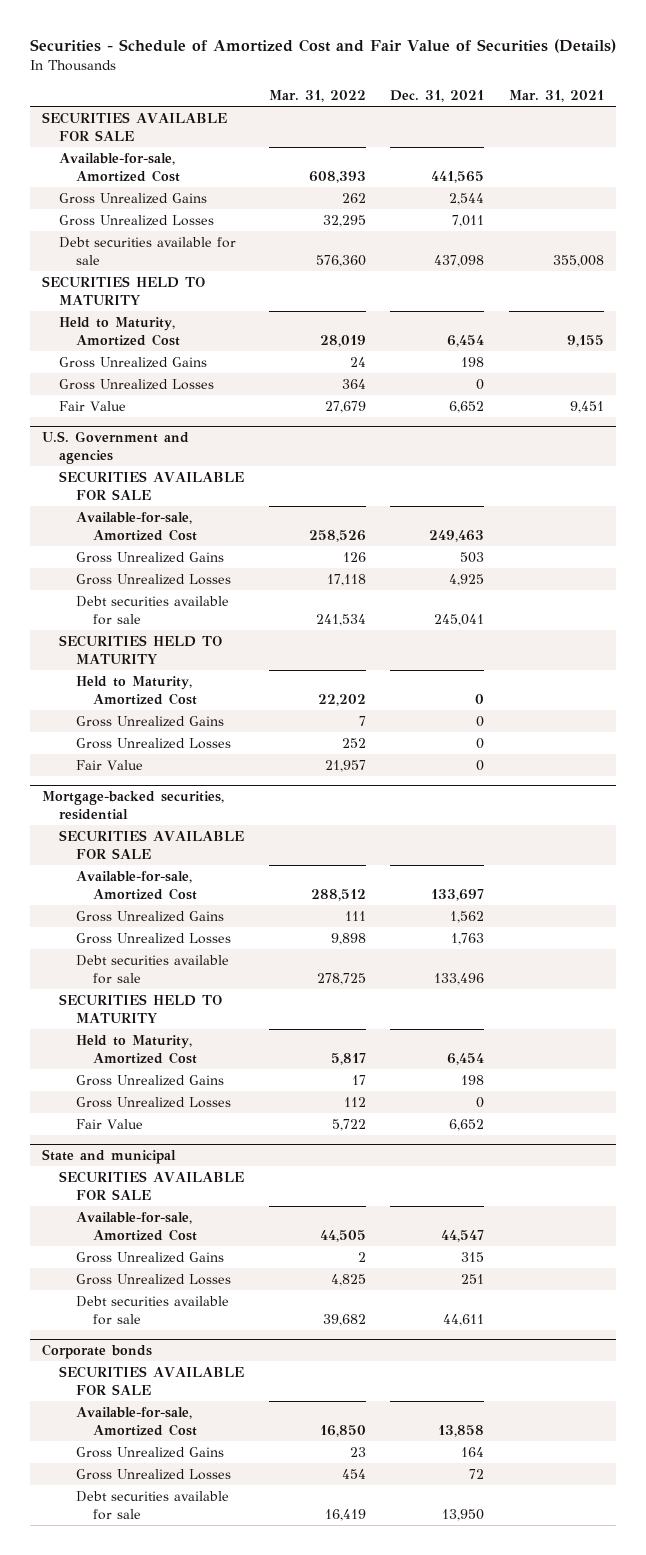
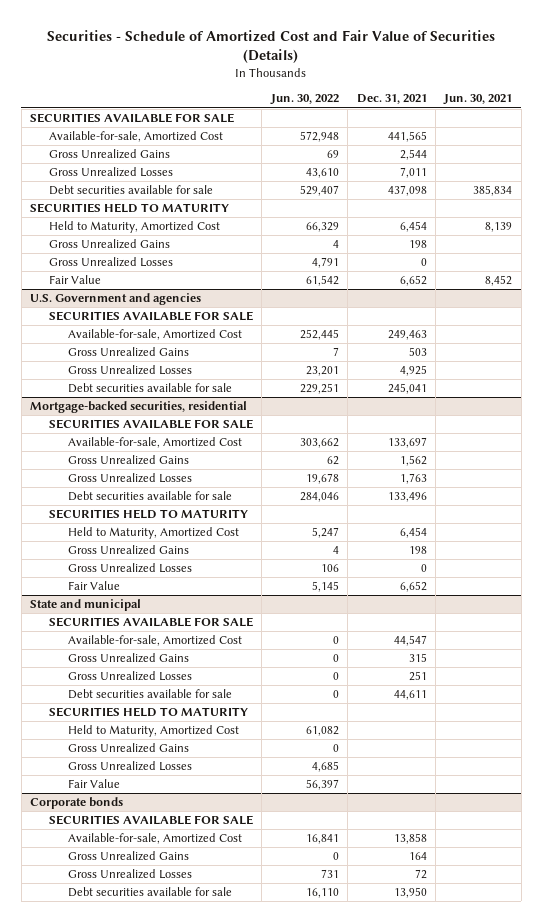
- | Mar. 31, 2022 | Dec. 31, 2021 | Mar. 31, 2021
+ | Jun. 30, 2022 | Dec. 31, 2021 | Jun. 30, 2021
@ U.S. Government and agencies
- SECURITIES HELD TO MATURITY
- Held to Maturity, Amortized Cost | 22,202 | 0 |
- Gross Unrealized Gains | 7 | 0 |
- Gross Unrealized Losses | 252 | 0 |
- Fair Value | 21,957 | 0 |
@ State and municipal
+ SECURITIES HELD TO MATURITY
+ Held to Maturity, Amortized Cost | 61,082 | |
+ Gross Unrealized Gains | 0 | |
+ Gross Unrealized Losses | 4,685 | |
+ Fair Value | 56,397 | |

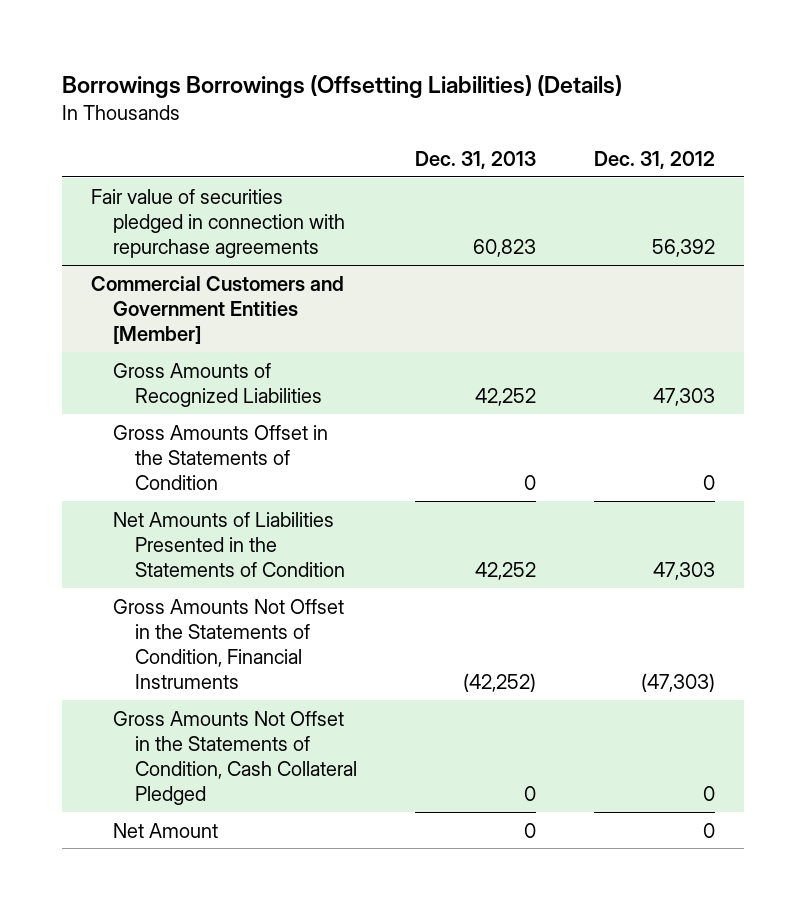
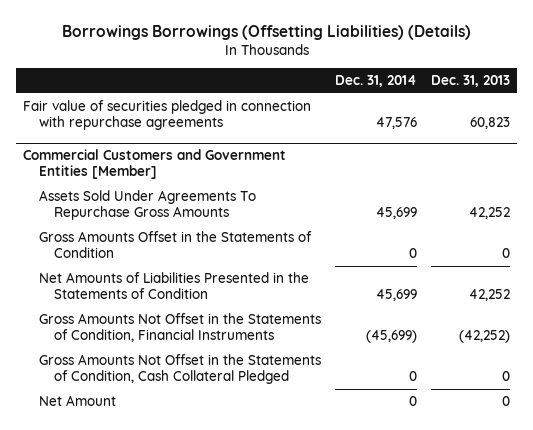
- | Dec. 31, 2013 | Dec. 31, 2012
+ | Dec. 31, 2014 | Dec. 31, 2013
@ Commercial Customers and Government Entities [Member]
- Gross Amounts of Recognized Liabilities | 42,252 | 47,303
+ Assets Sold Under Agreements To Repurchase Gross Amounts | 45,699 | 42,252

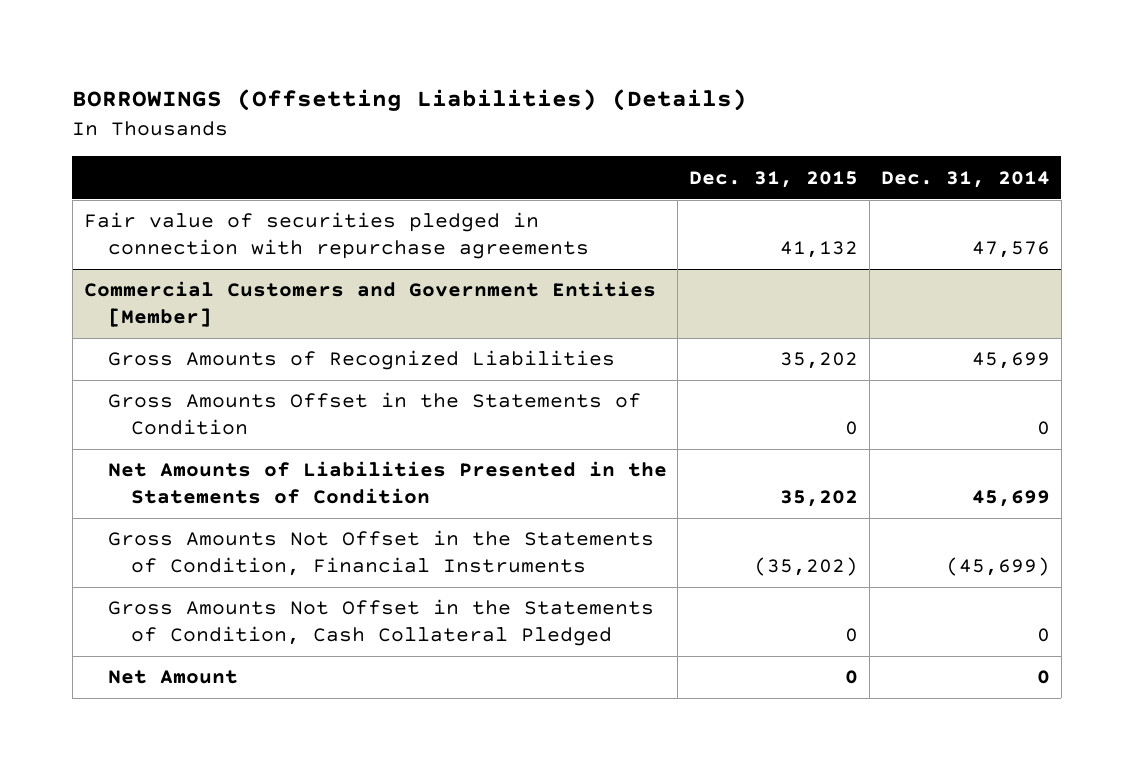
- Borrowings Borrowings (Offsetting Liabilities) (Details)
+ BORROWINGS (Offsetting Liabilities) (Details)
- | Dec. 31, 2014 | Dec. 31, 2013
+ | Dec. 31, 2015 | Dec. 31, 2014
@ Commercial Customers and Government Entities [Member]
- Assets Sold Under Agreements To Repurchase Gross Amounts | 45,699 | 42,252
+ Gross Amounts of Recognized Liabilities | 35,202 | 45,699

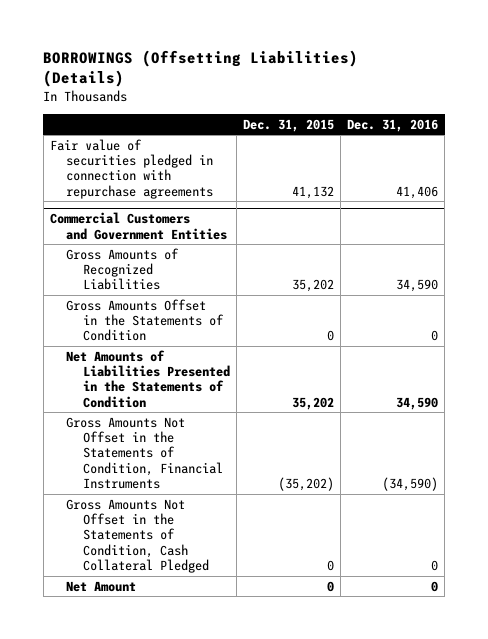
- | Dec. 31, 2015 | Dec. 31, 2014
+ | Dec. 31, 2015 | Dec. 31, 2016
- Commercial Customers and Government Entities [Member]
+ Commercial Customers and Government Entities

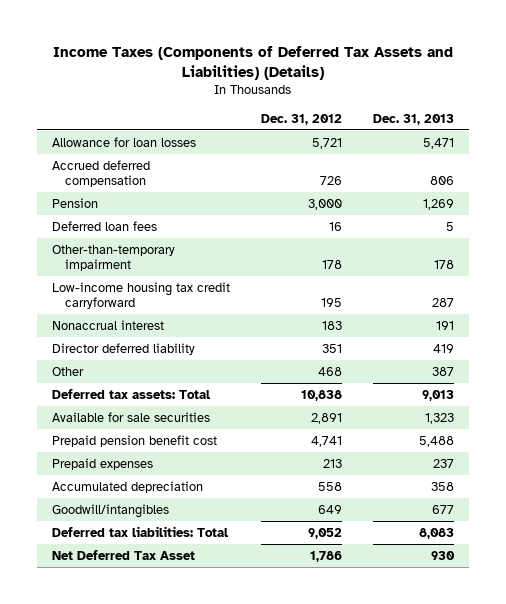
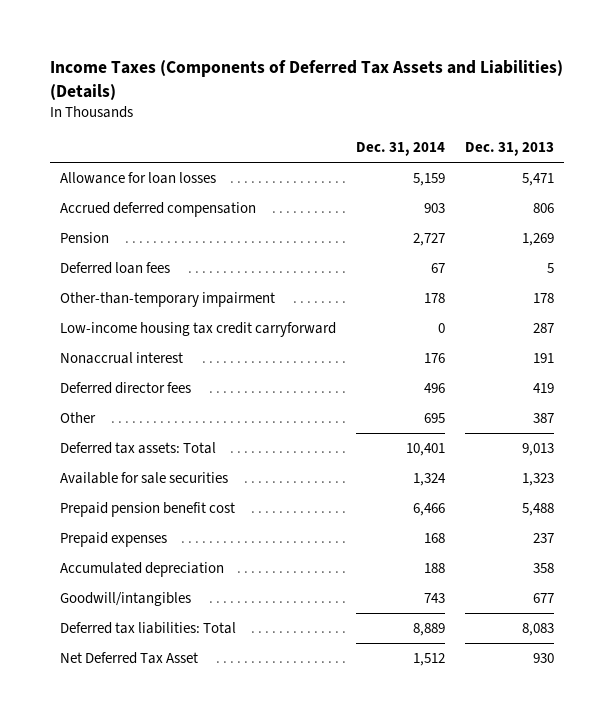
- | Dec. 31, 2012 | Dec. 31, 2013
+ | Dec. 31, 2014 | Dec. 31, 2013
- Director deferred liability | 351 | 419
+ Deferred director fees | 496 | 419

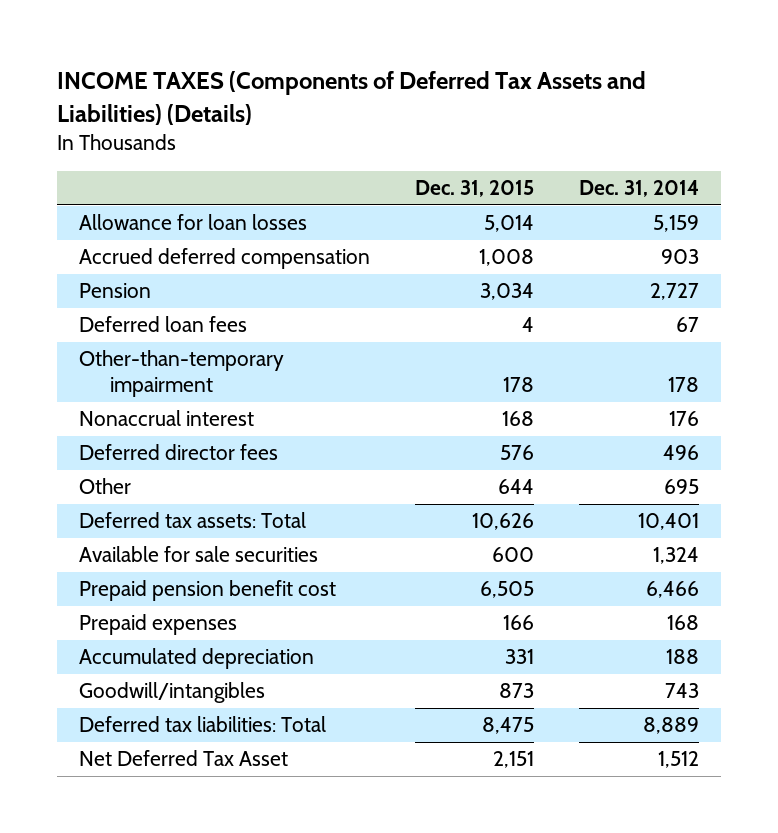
- Income Taxes (Components of Deferred Tax Assets and Liabilities) (Details)
+ INCOME TAXES (Components of Deferred Tax Assets and Liabilities) (Details)
- | Dec. 31, 2014 | Dec. 31, 2013
+ | Dec. 31, 2015 | Dec. 31, 2014
- Low-income housing tax credit carryforward | 0 | 287

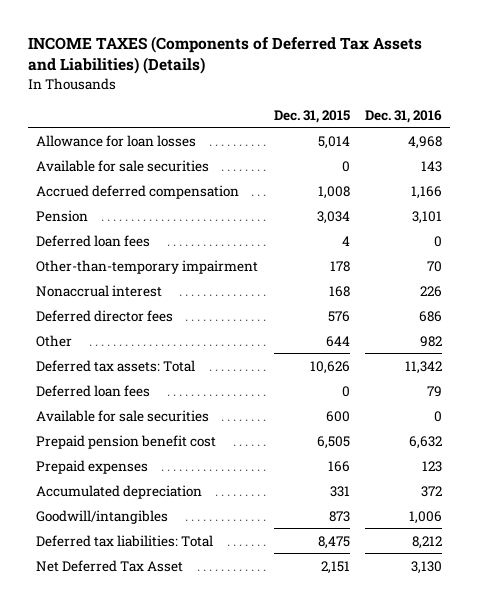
- | Dec. 31, 2015 | Dec. 31, 2014
+ | Dec. 31, 2015 | Dec. 31, 2016
+ Available for sale securities | 0 | 143
+ Deferred loan fees | 0 | 79

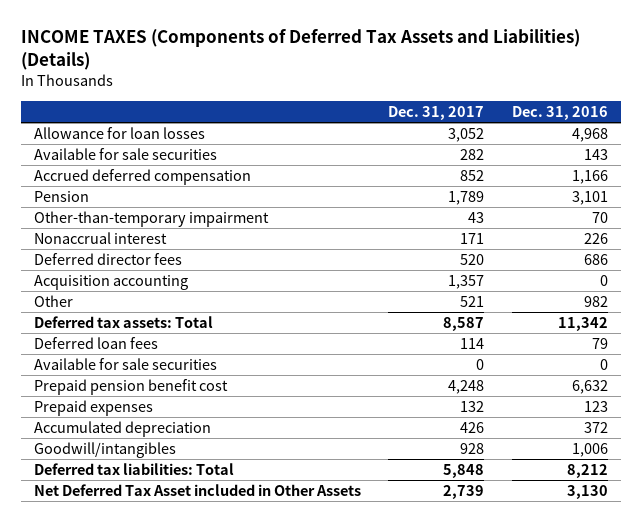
- | Dec. 31, 2015 | Dec. 31, 2016
+ | Dec. 31, 2017 | Dec. 31, 2016
- Deferred loan fees | 4 | 0
+ Acquisition accounting | 1,357 | 0
- Net Deferred Tax Asset | 2,151 | 3,130
+ Net Deferred Tax Asset included in Other Assets | 2,739 | 3,130

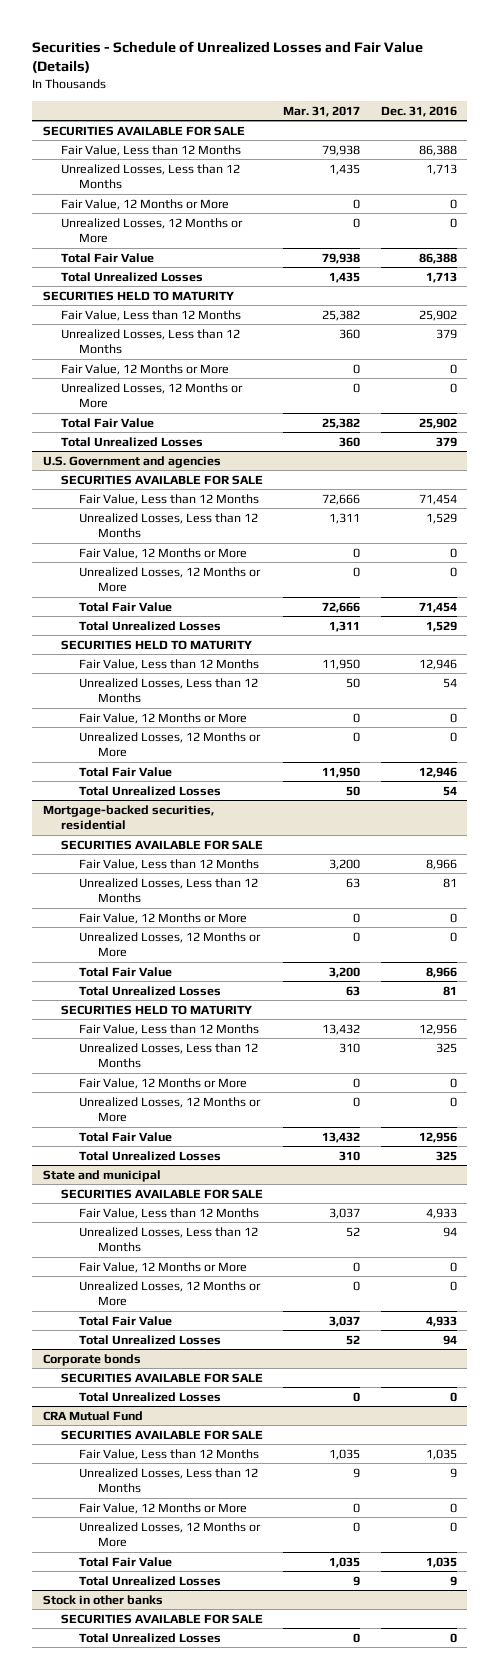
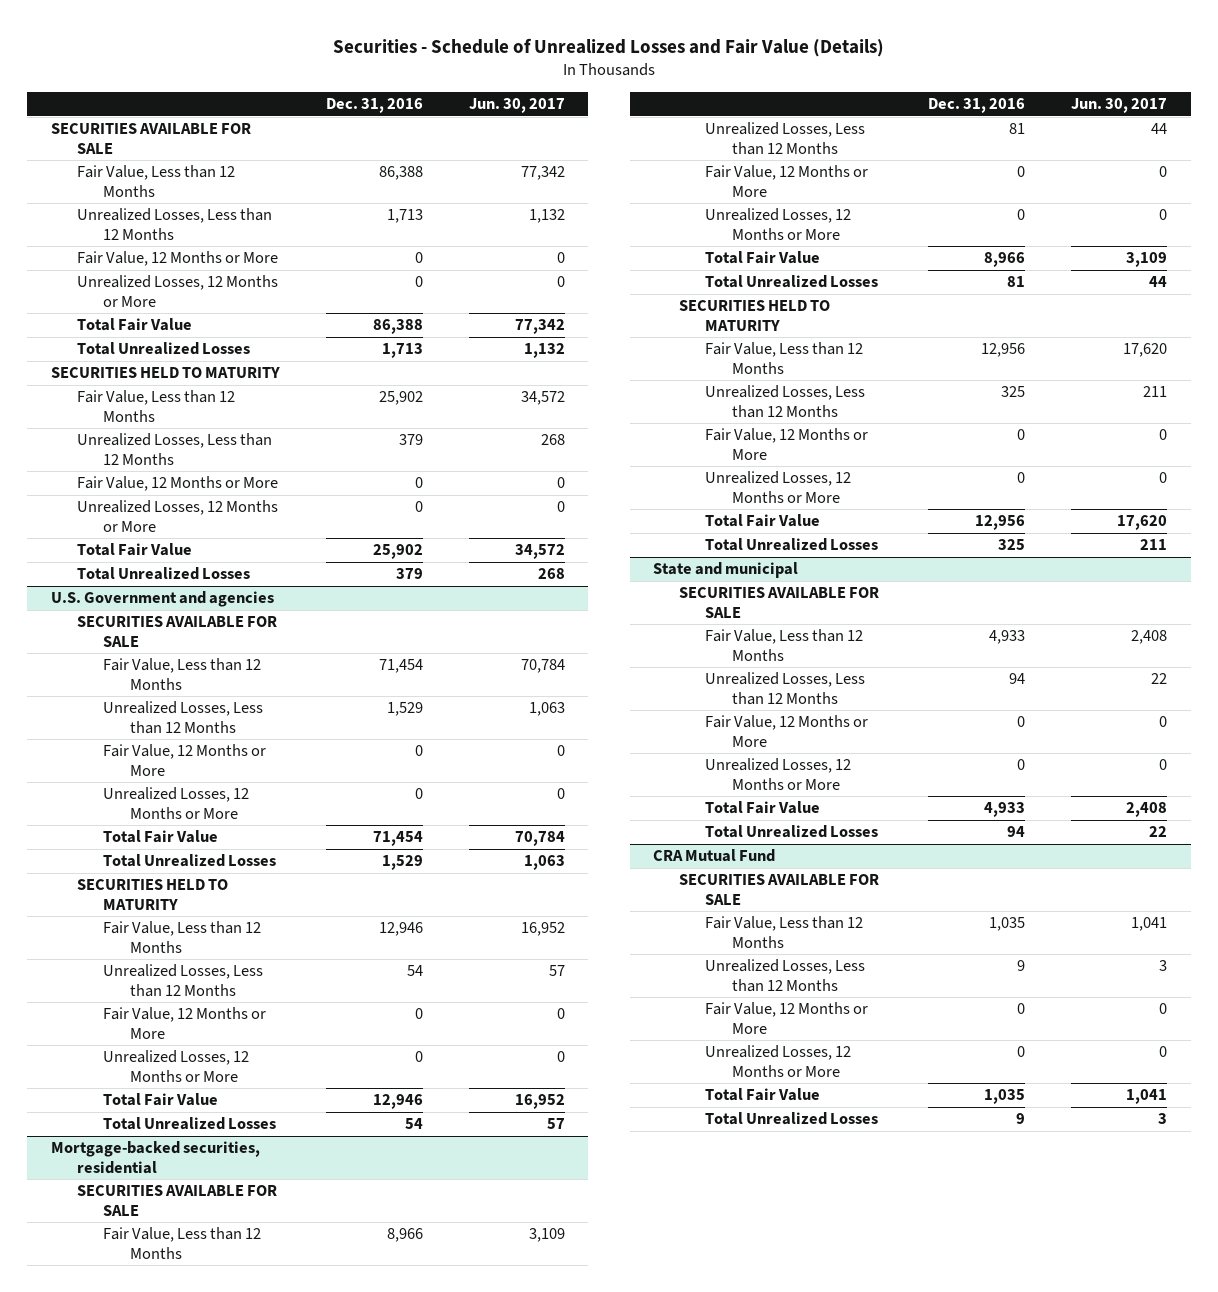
- | Mar. 31, 2017 | Dec. 31, 2016
+ | Dec. 31, 2016 | Jun. 30, 2017
- Corporate bonds
- SECURITIES AVAILABLE FOR SALE
- Total Unrealized Losses | 0 | 0
- Stock in other banks
- SECURITIES AVAILABLE FOR SALE
- Total Unrealized Losses | 0 | 0

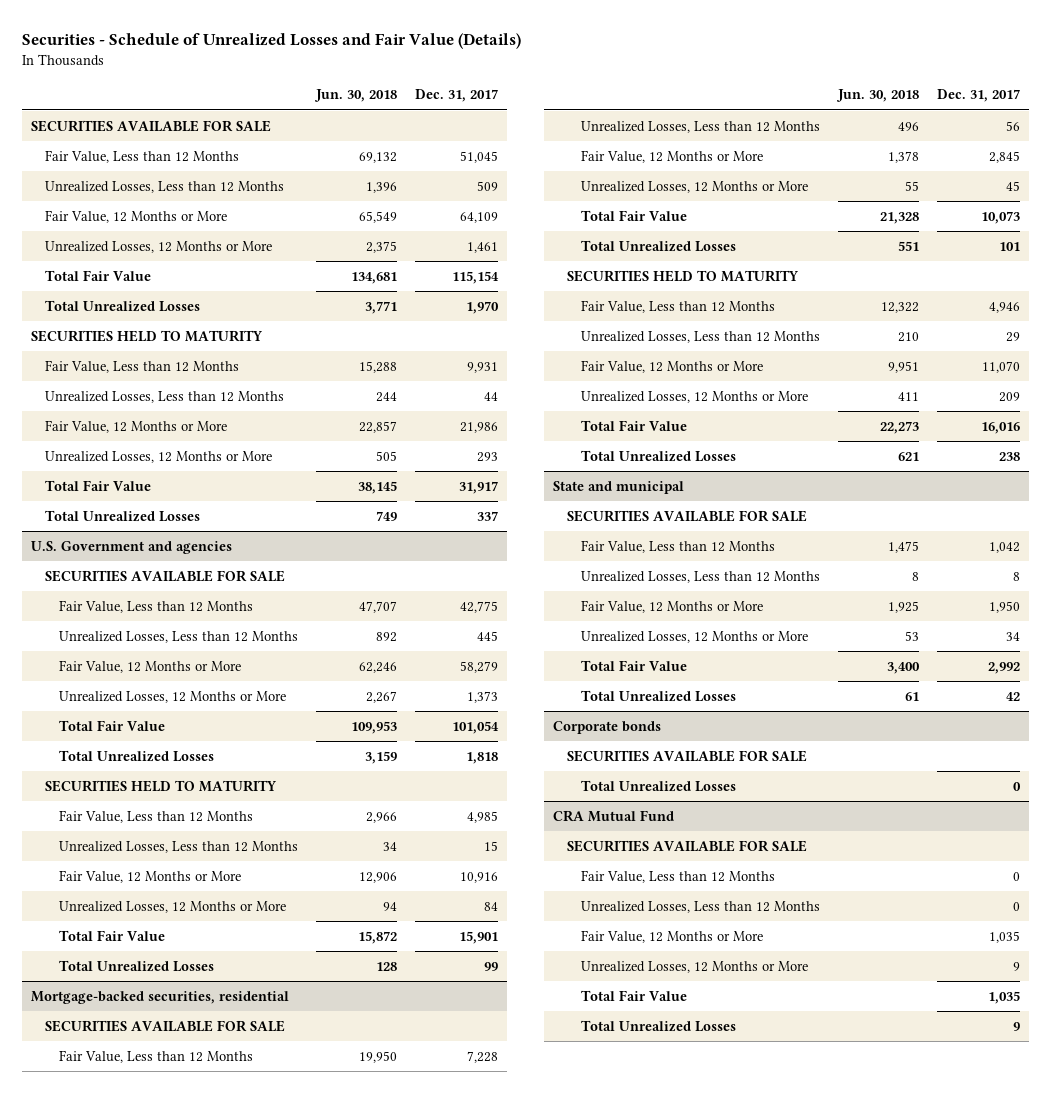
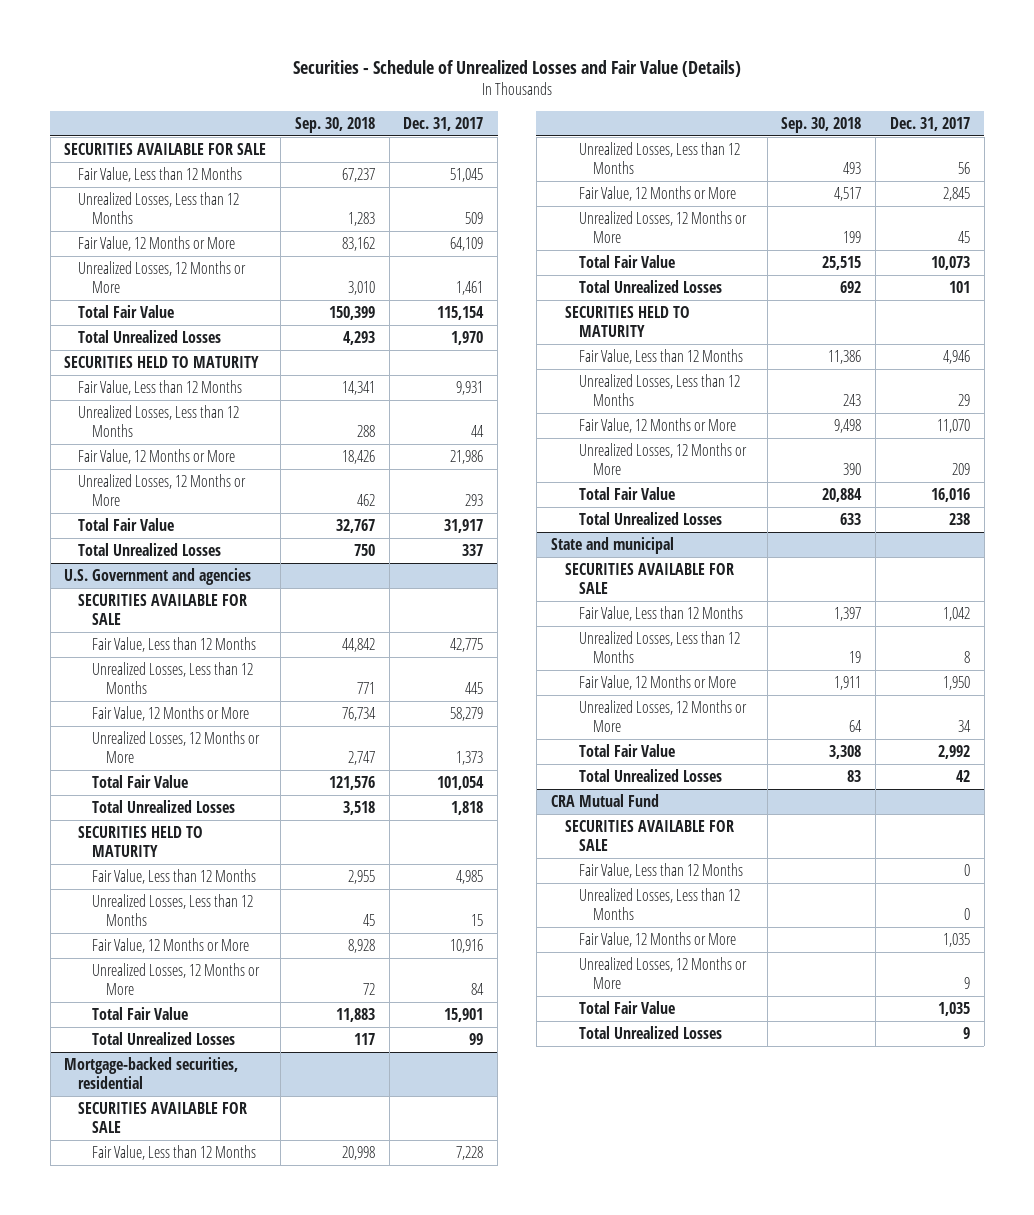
- | Jun. 30, 2018 | Dec. 31, 2017
+ | Sep. 30, 2018 | Dec. 31, 2017
- Corporate bonds
- SECURITIES AVAILABLE FOR SALE
- Total Unrealized Losses | | 0

